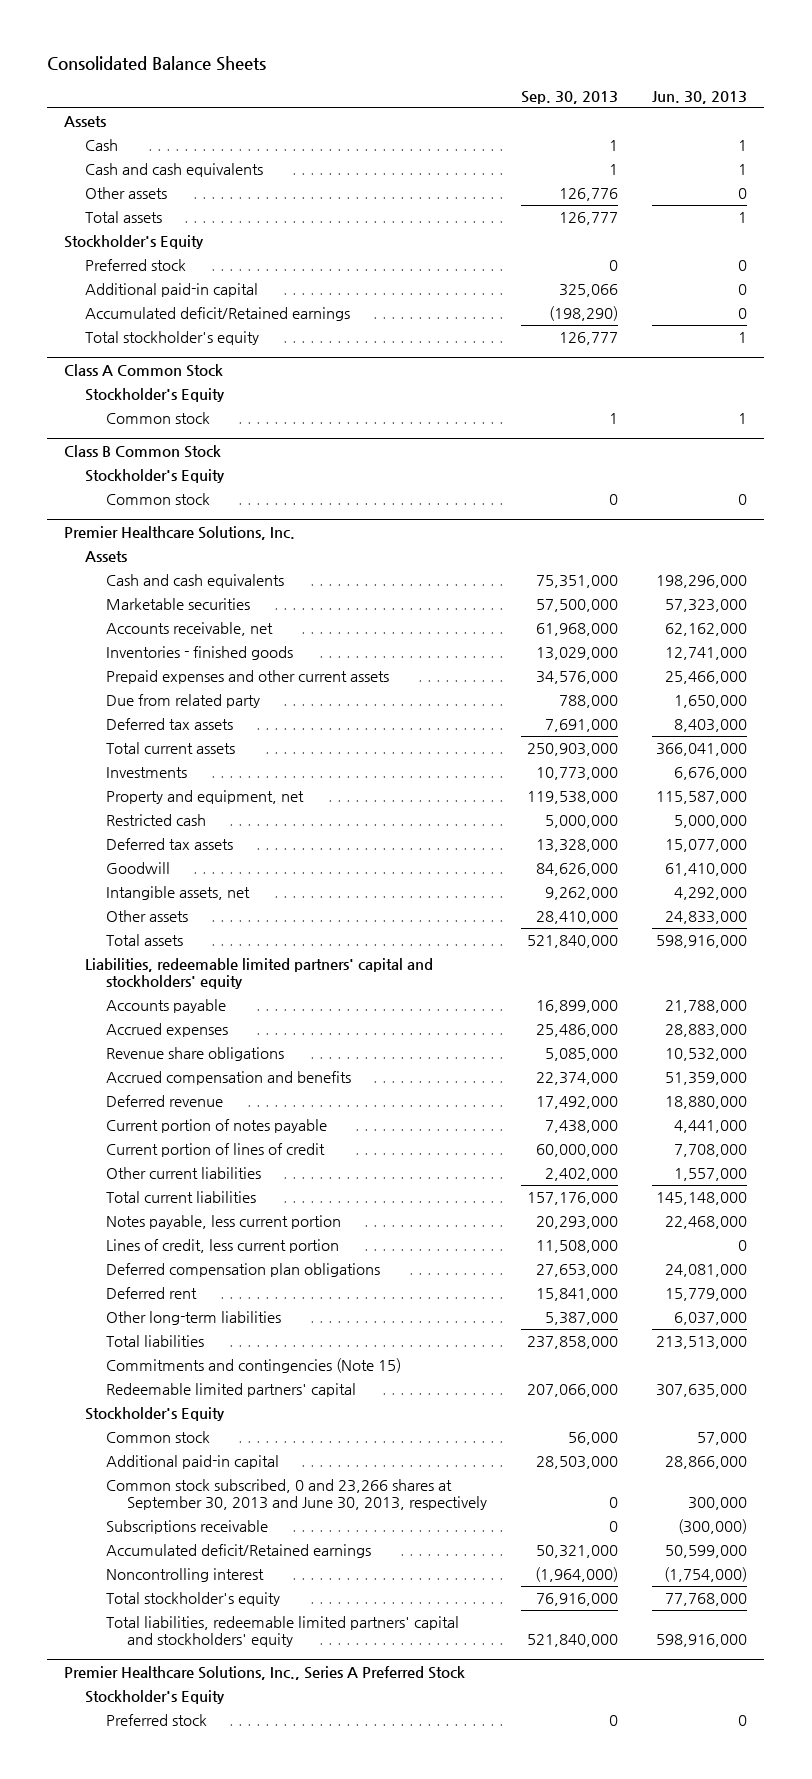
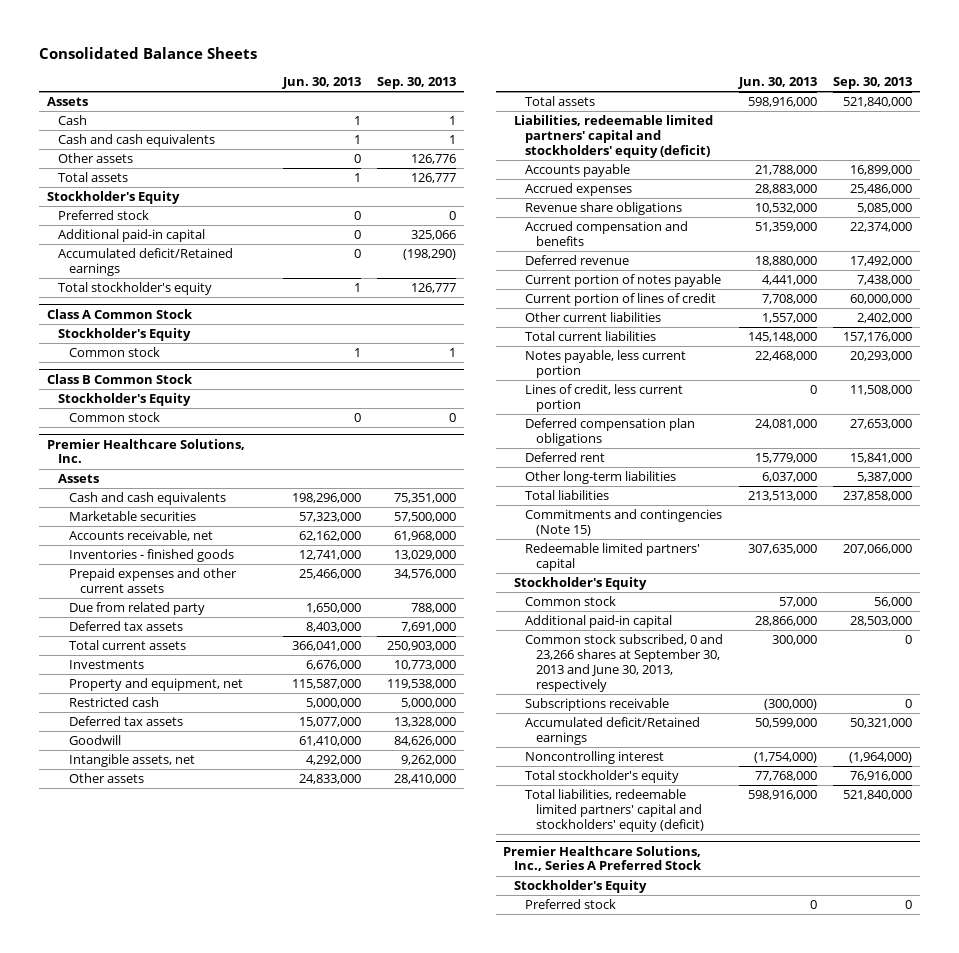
- | Sep. 30, 2013 | Jun. 30, 2013
+ | Jun. 30, 2013 | Sep. 30, 2013
@ Premier Healthcare Solutions, Inc.
- Liabilities, redeemable limited partners' capital and stockholders' equity
+ Liabilities, redeemable limited partners' capital and stockholders' equity (deficit)
- Total liabilities, redeemable limited partners' capital and stockholders' equity | 521,840,000 | 598,916,000
+ Total liabilities, redeemable limited partners' capital and stockholders' equity (deficit) | 598,916,000 | 521,840,000

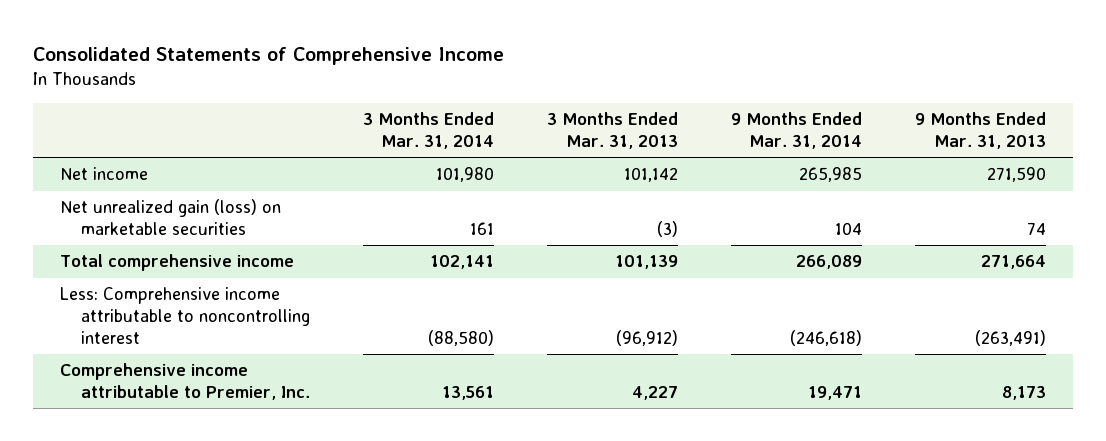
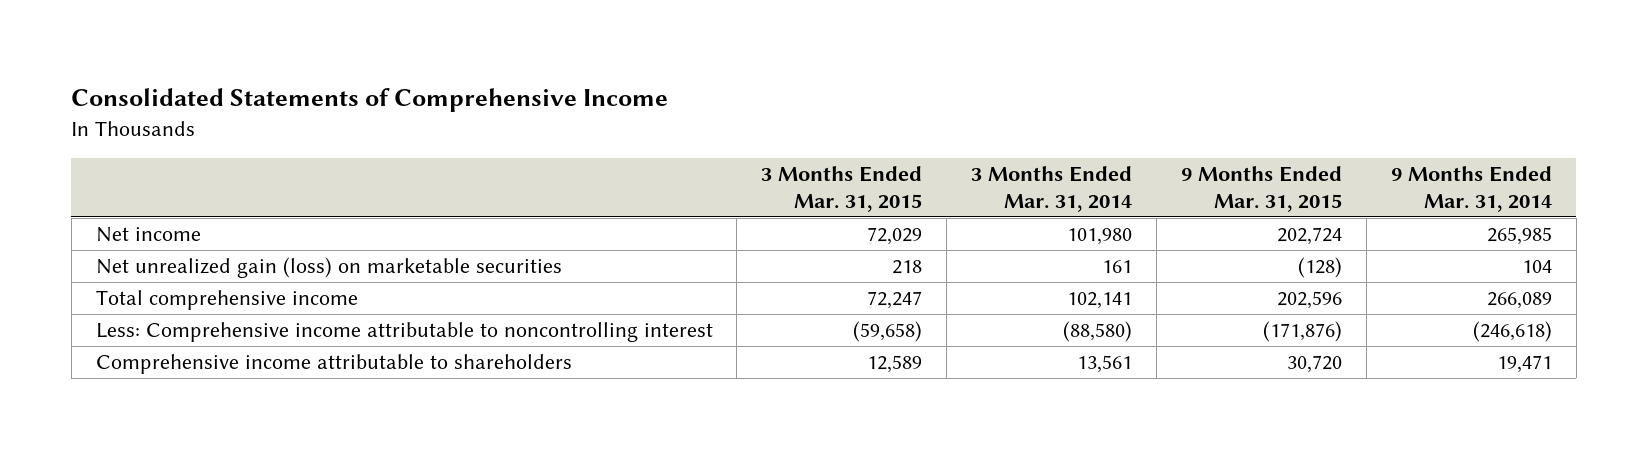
- | 3 Months Ended Mar. 31, 2014 | 3 Months Ended Mar. 31, 2013 | 9 Months Ended Mar. 31, 2014 | 9 Months Ended Mar. 31, 2013
+ | 3 Months Ended Mar. 31, 2015 | 3 Months Ended Mar. 31, 2014 | 9 Months Ended Mar. 31, 2015 | 9 Months Ended Mar. 31, 2014
- Comprehensive income attributable to Premier, Inc. | 13,561 | 4,227 | 19,471 | 8,173
+ Comprehensive income attributable to shareholders | 12,589 | 13,561 | 30,720 | 19,471

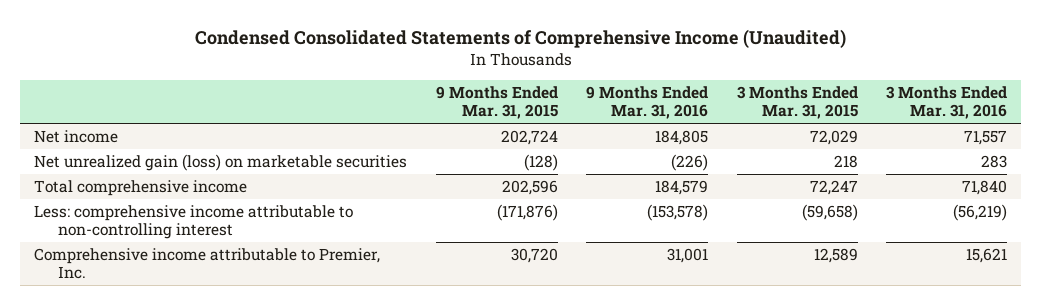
- Consolidated Statements of Comprehensive Income
+ Condensed Consolidated Statements of Comprehensive Income (Unaudited)
- | 3 Months Ended Mar. 31, 2015 | 3 Months Ended Mar. 31, 2014 | 9 Months Ended Mar. 31, 2015 | 9 Months Ended Mar. 31, 2014
+ | 9 Months Ended Mar. 31, 2015 | 9 Months Ended Mar. 31, 2016 | 3 Months Ended Mar. 31, 2015 | 3 Months Ended Mar. 31, 2016
- Less: Comprehensive income attributable to noncontrolling interest | (59,658) | (88,580) | (171,876) | (246,618)
- Comprehensive income attributable to shareholders | 12,589 | 13,561 | 30,720 | 19,471
+ Less: comprehensive income attributable to non-controlling interest | (171,876) | (153,578) | (59,658) | (56,219)
+ Comprehensive income attributable to Premier, Inc. | 30,720 | 31,001 | 12,589 | 15,621

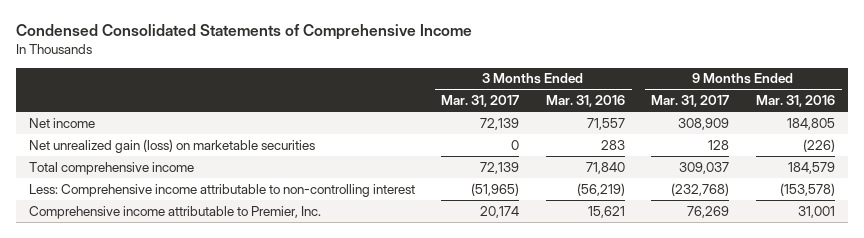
- Condensed Consolidated Statements of Comprehensive Income (Unaudited)
+ Condensed Consolidated Statements of Comprehensive Income
- | 9 Months Ended Mar. 31, 2015 | 9 Months Ended Mar. 31, 2016 | 3 Months Ended Mar. 31, 2015 | 3 Months Ended Mar. 31, 2016
+ | 3 Months Ended Mar. 31, 2017 | 3 Months Ended Mar. 31, 2016 | 9 Months Ended Mar. 31, 2017 | 9 Months Ended Mar. 31, 2016
- Less: comprehensive income attributable to non-controlling interest | (171,876) | (153,578) | (59,658) | (56,219)
+ Less: Comprehensive income attributable to non-controlling interest | (51,965) | (56,219) | (232,768) | (153,578)

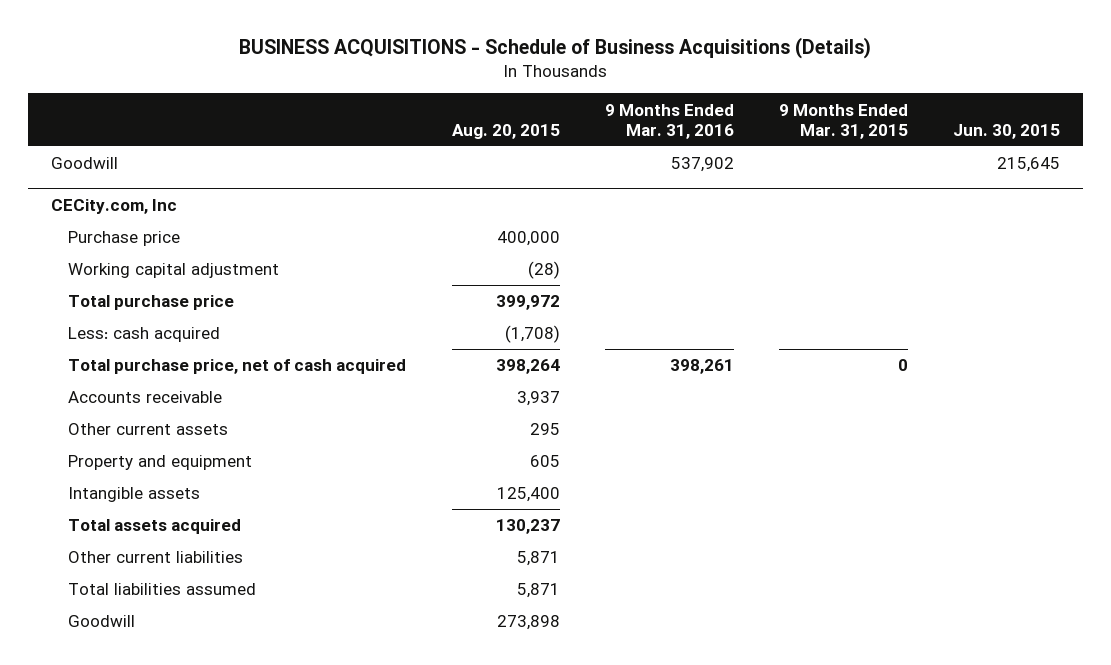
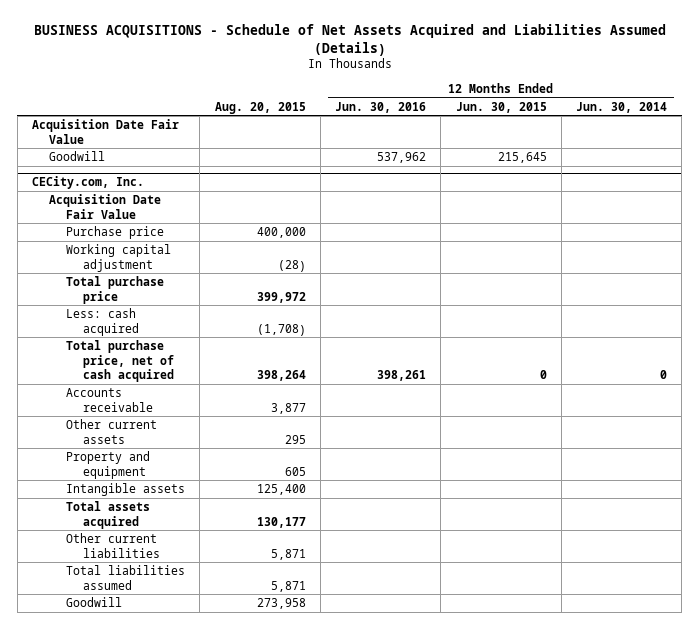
- BUSINESS ACQUISITIONS - Schedule of Business Acquisitions (Details)
+ BUSINESS ACQUISITIONS - Schedule of Net Assets Acquired and Liabilities Assumed (Details)
- | Aug. 20, 2015 | 9 Months Ended Mar. 31, 2016 | 9 Months Ended Mar. 31, 2015 | Jun. 30, 2015
+ | Aug. 20, 2015 | 12 Months Ended Jun. 30, 2016 | 12 Months Ended Jun. 30, 2015 | 12 Months Ended Jun. 30, 2014
+ Acquisition Date Fair Value
- CECity.com, Inc
+ CECity.com, Inc.
+ Acquisition Date Fair Value
- Accounts receivable | 3,937 | | |
+ Accounts receivable | 3,877 | | |
- Total assets acquired | 130,237 | | |
+ Total assets acquired | 130,177 | | |
- Goodwill | 273,898 | | |
+ Goodwill | 273,958 | | |

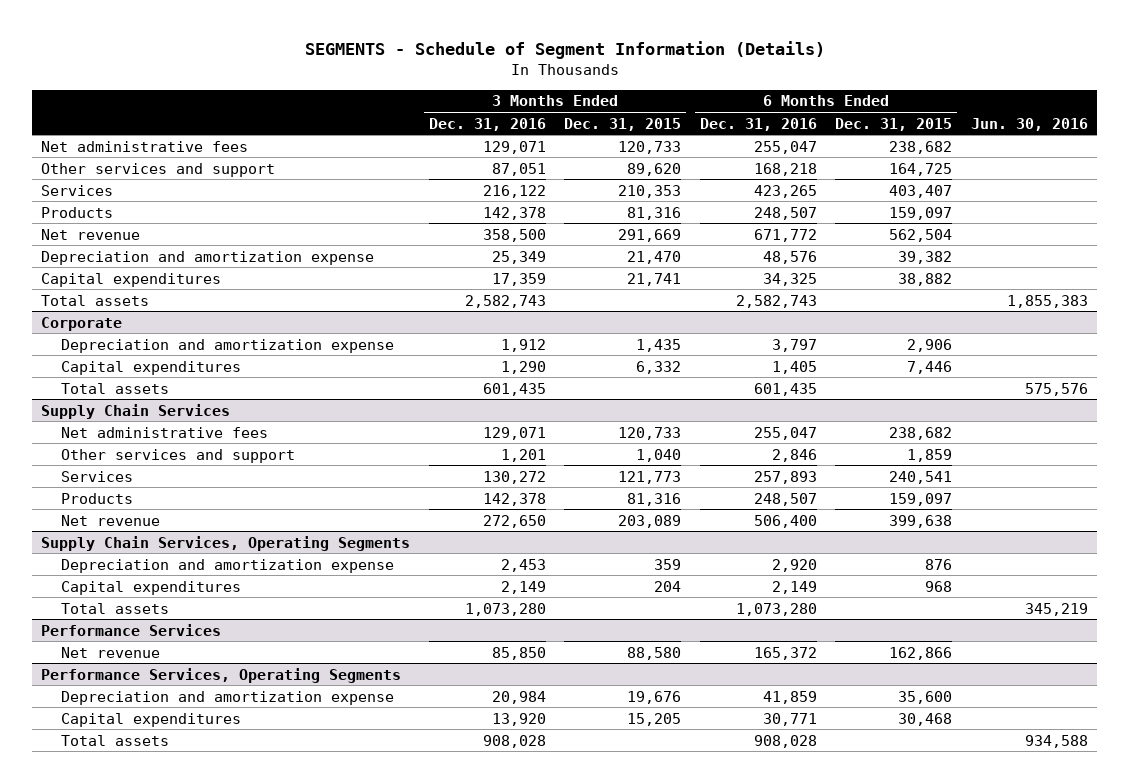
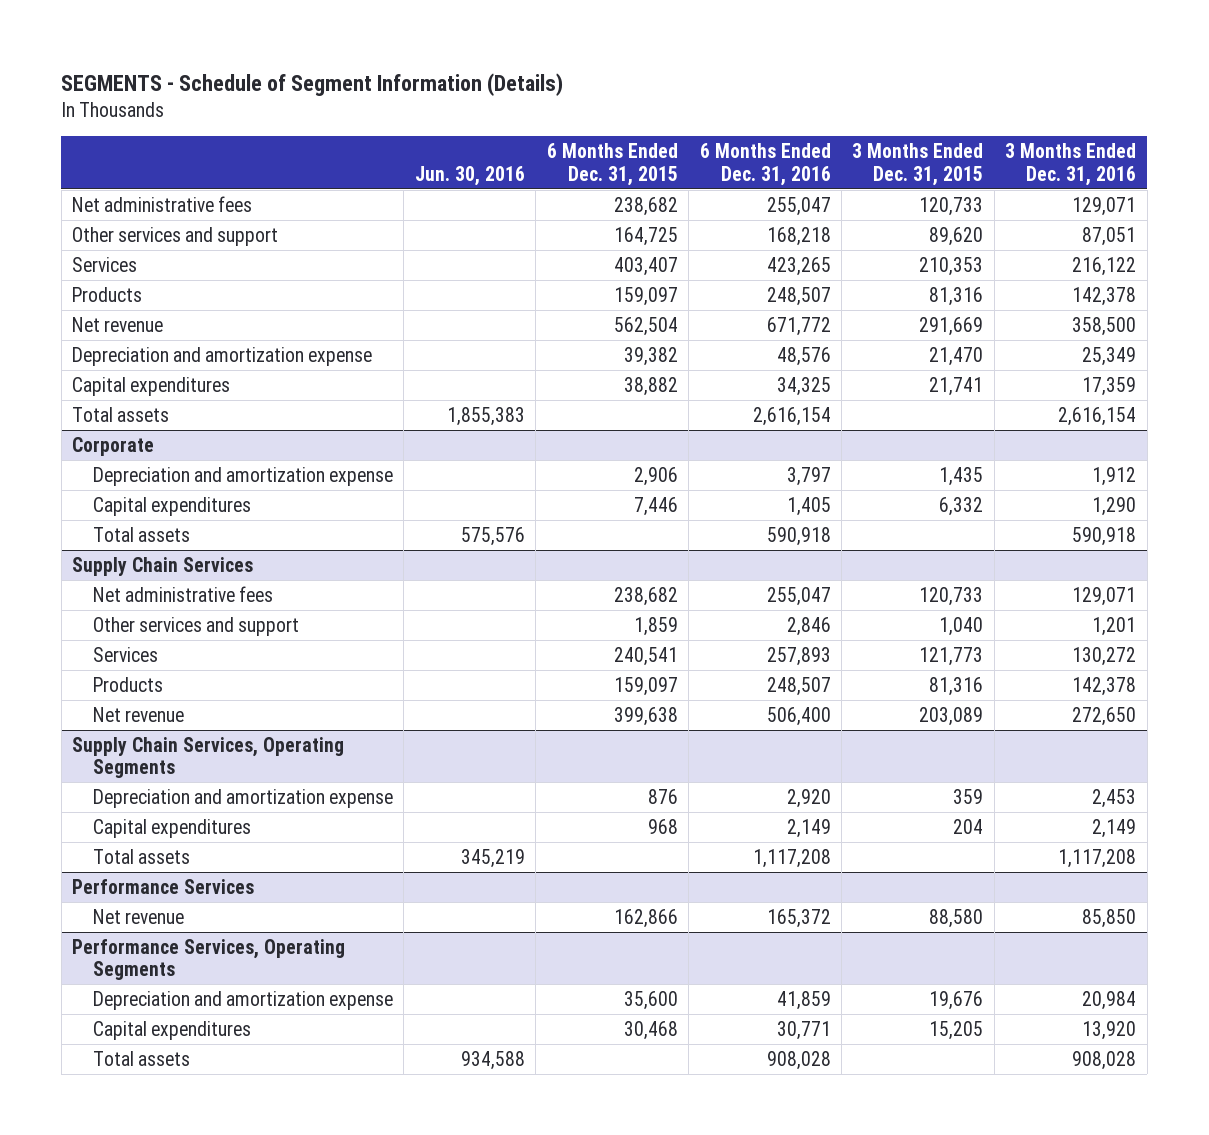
- | 3 Months Ended Dec. 31, 2016 | 3 Months Ended Dec. 31, 2015 | 6 Months Ended Dec. 31, 2016 | 6 Months Ended Dec. 31, 2015 | Jun. 30, 2016
+ | Jun. 30, 2016 | 6 Months Ended Dec. 31, 2015 | 6 Months Ended Dec. 31, 2016 | 3 Months Ended Dec. 31, 2015 | 3 Months Ended Dec. 31, 2016
- Total assets | 2,582,743 | | 2,582,743 | | 1,855,383
+ Total assets | 1,855,383 | | 2,616,154 | | 2,616,154
@ Corporate
- Total assets | 601,435 | | 601,435 | | 575,576
+ Total assets | 575,576 | | 590,918 | | 590,918
@ Supply Chain Services, Operating Segments
- Total assets | 1,073,280 | | 1,073,280 | | 345,219
+ Total assets | 345,219 | | 1,117,208 | | 1,117,208

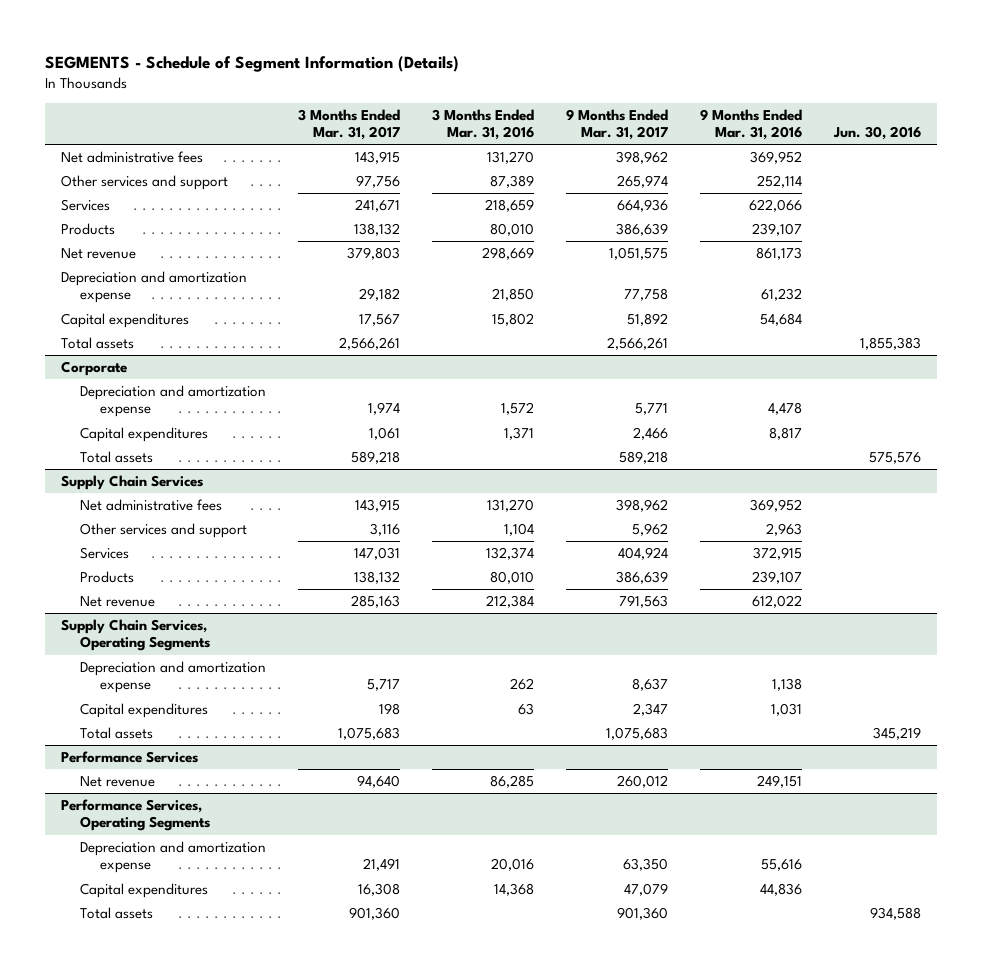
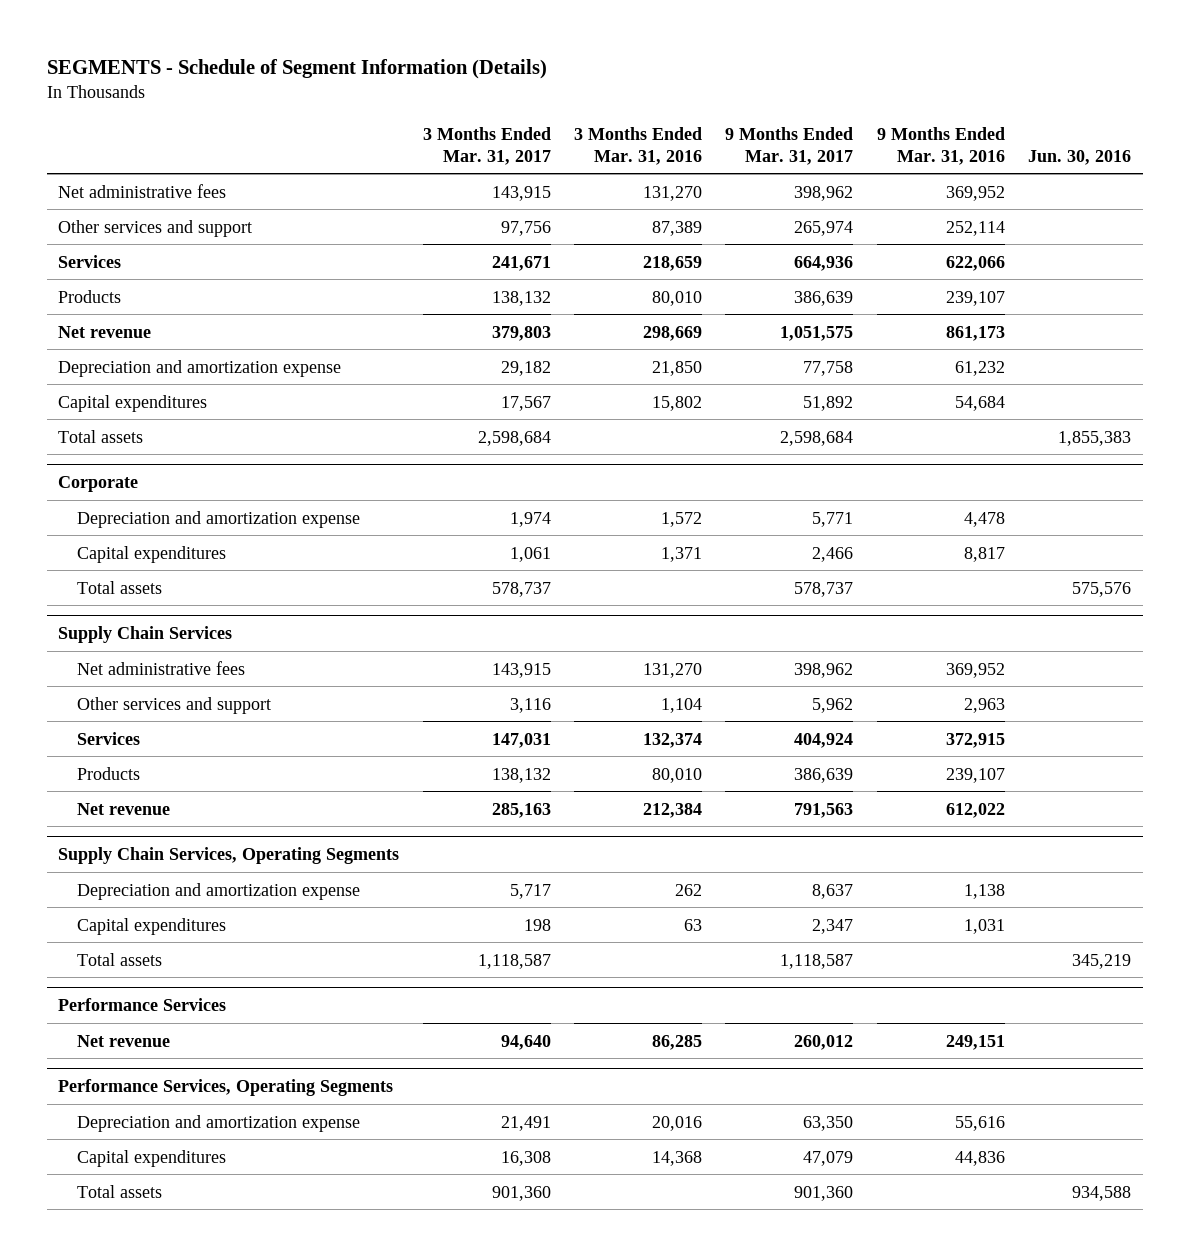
- Total assets | 2,566,261 | | 2,566,261 | | 1,855,383
+ Total assets | 2,598,684 | | 2,598,684 | | 1,855,383
@ Corporate
- Total assets | 589,218 | | 589,218 | | 575,576
+ Total assets | 578,737 | | 578,737 | | 575,576
@ Supply Chain Services, Operating Segments
- Total assets | 1,075,683 | | 1,075,683 | | 345,219
+ Total assets | 1,118,587 | | 1,118,587 | | 345,219

